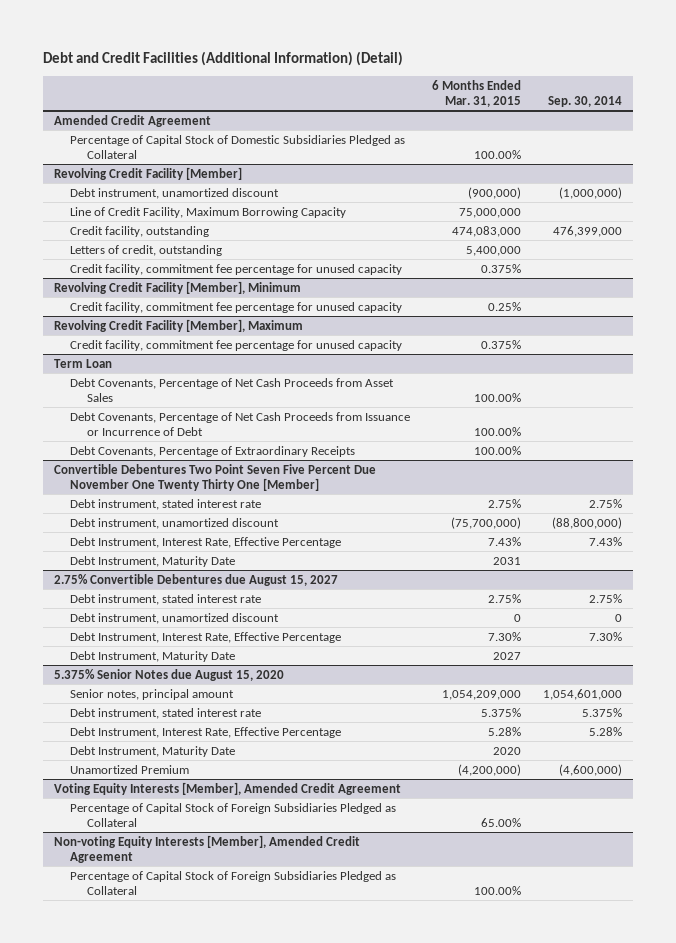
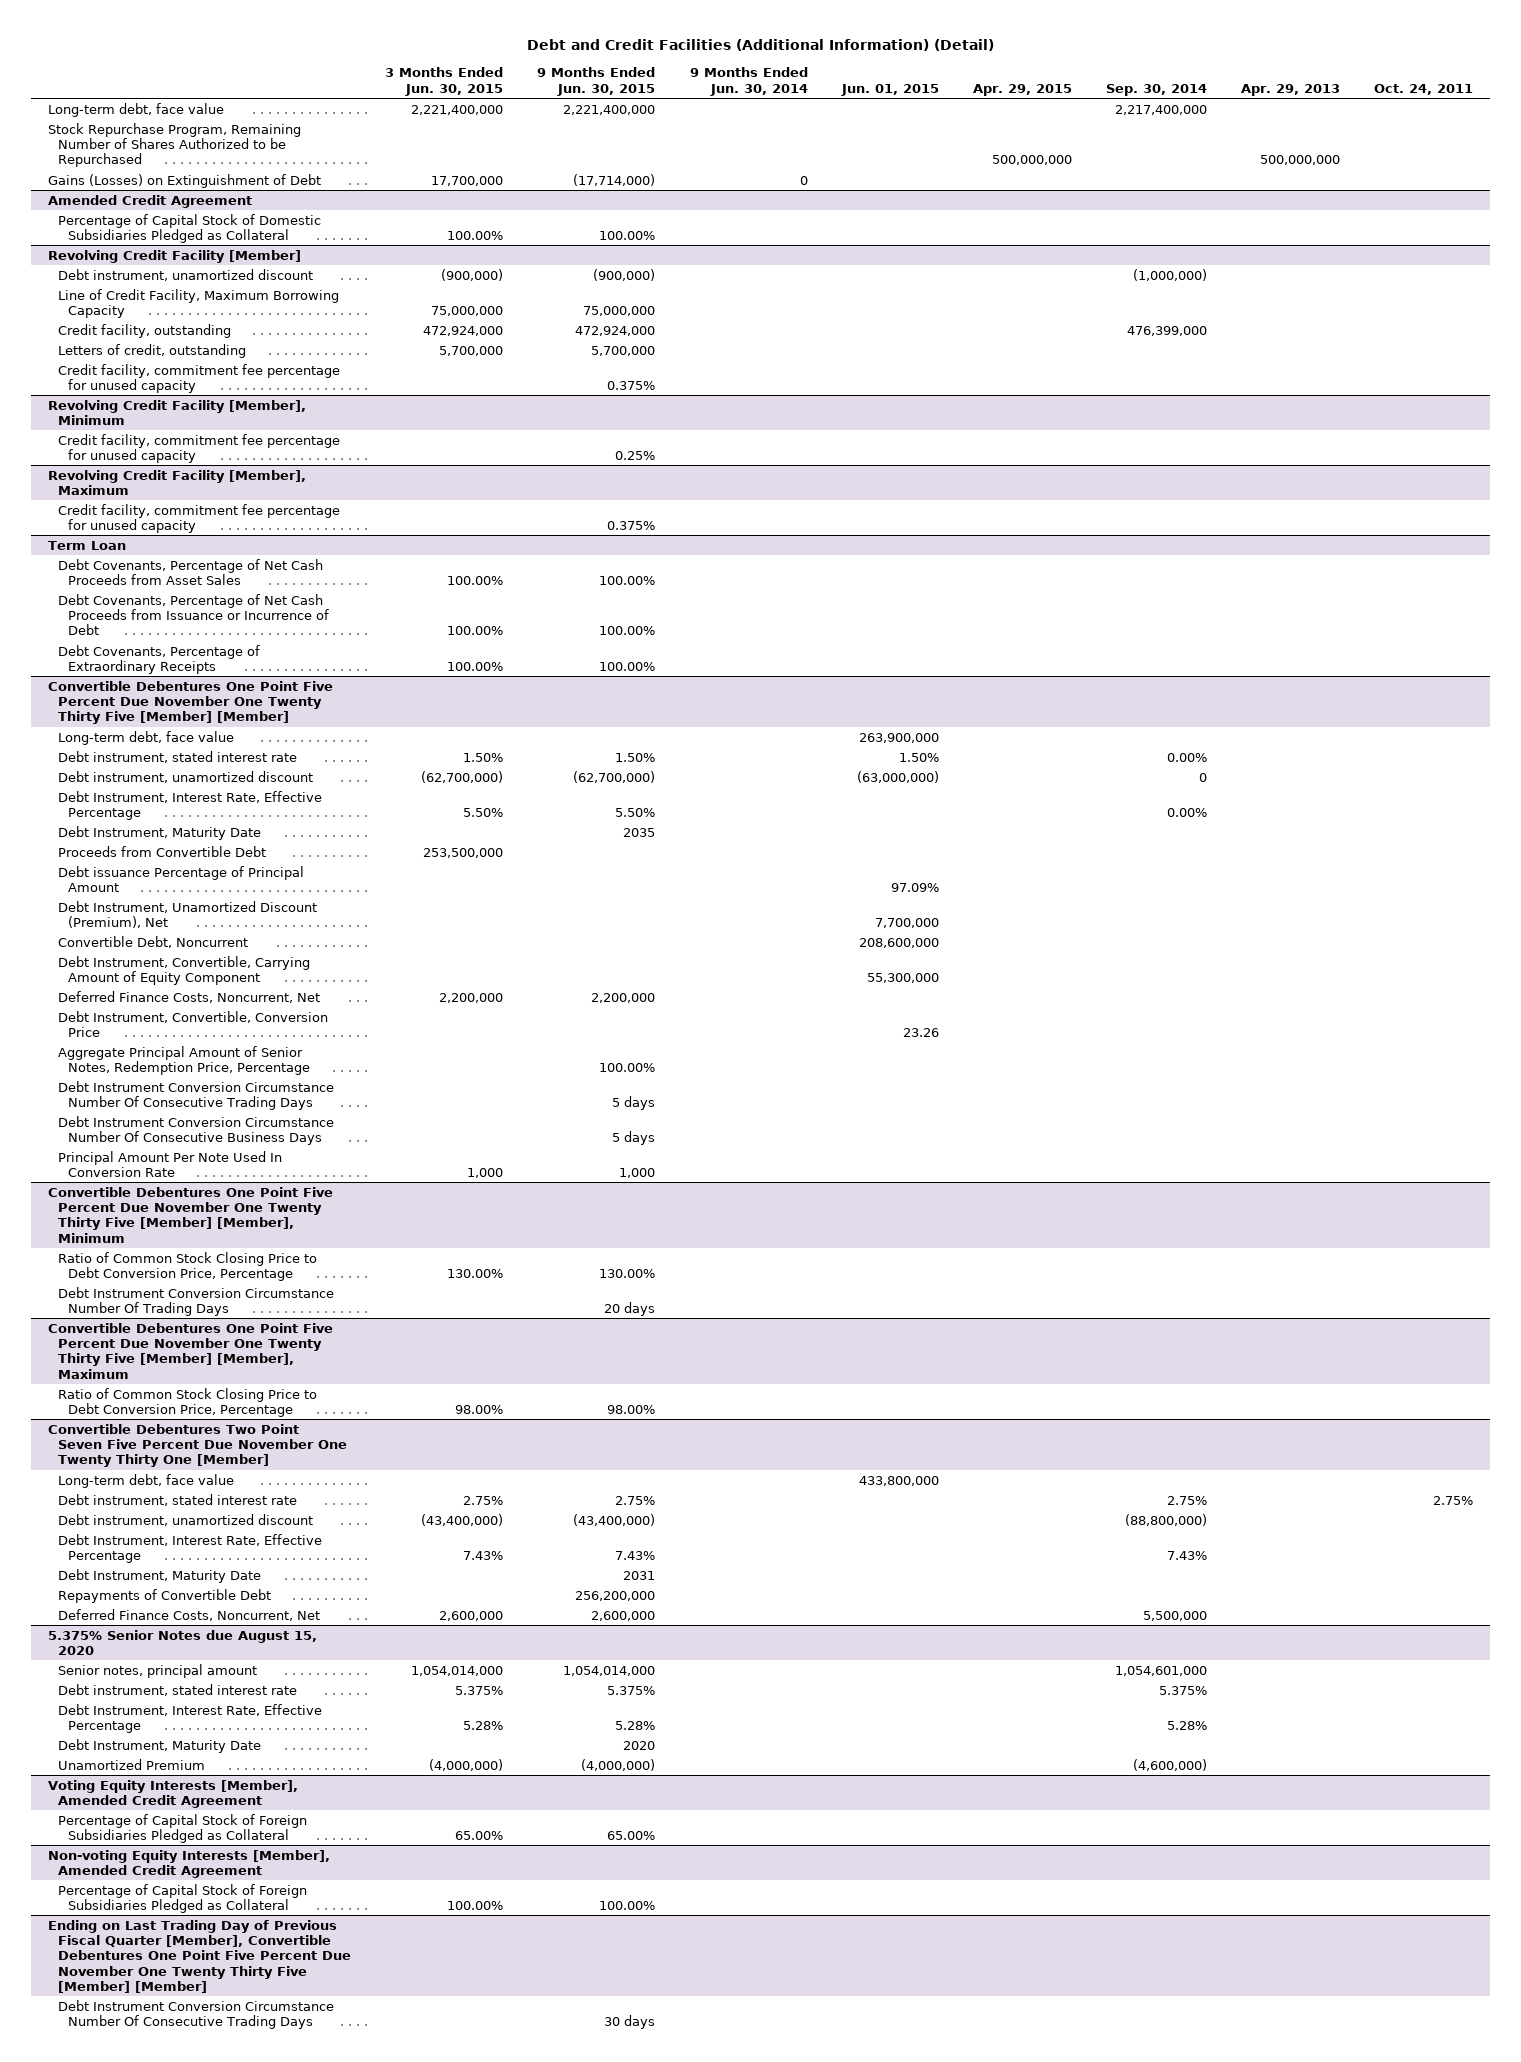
- | 6 Months Ended Mar. 31, 2015 | Sep. 30, 2014
+ | 3 Months Ended Jun. 30, 2015 | 9 Months Ended Jun. 30, 2015 | 9 Months Ended Jun. 30, 2014 | Jun. 01, 2015 | Apr. 29, 2015 | Sep. 30, 2014 | Apr. 29, 2013 | Oct. 24, 2011
+ Long-term debt, face value | 2,221,400,000 | 2,221,400,000 | | | | 2,217,400,000 | |
+ Stock Repurchase Program, Remaining Number of Shares Authorized to be Repurchased | | | | | 500,000,000 | | 500,000,000 |
+ Gains (Losses) on Extinguishment of Debt | 17,700,000 | (17,714,000) | 0 | | | | |
+ Convertible Debentures One Point Five Percent Due November One Twenty Thirty Five [Member] [Member]
+ Long-term debt, face value | | | | 263,900,000 | | | |
+ Debt instrument, stated interest rate | 1.50% | 1.50% | | 1.50% | | 0.00% | |
+ Debt instrument, unamortized discount | (62,700,000) | (62,700,000) | | (63,000,000) | | 0 | |
+ Debt Instrument, Interest Rate, Effective Percentage | 5.50% | 5.50% | | | | 0.00% | |
+ Debt Instrument, Maturity Date | | 2035 | | | | | |
+ Proceeds from Convertible Debt | 253,500,000 | | | | | | |
+ Debt issuance Percentage of Principal Amount | | | | 97.09% | | | |
+ Debt Instrument, Unamortized Discount (Premium), Net | | | | 7,700,000 | | | |
+ Convertible Debt, Noncurrent | | | | 208,600,000 | | | |
+ Debt Instrument, Convertible, Carrying Amount of Equity Component | | | | 55,300,000 | | | |
+ Deferred Finance Costs, Noncurrent, Net | 2,200,000 | 2,200,000 | | | | | |
+ Debt Instrument, Convertible, Conversion Price | | | | 23.26 | | | |
+ Aggregate Principal Amount of Senior Notes, Redemption Price, Percentage | | 100.00% | | | | | |
+ Debt Instrument Conversion Circumstance Number Of Consecutive Trading Days | | 5 days | | | | | |
+ Debt Instrument Conversion Circumstance Number Of Consecutive Business Days | | 5 days | | | | | |
+ Principal Amount Per Note Used In Conversion Rate | 1,000 | 1,000 | | | | | |
+ Convertible Debentures One Point Five Percent Due November One Twenty Thirty Five [Member] [Member], Minimum
+ Ratio of Common Stock Closing Price to Debt Conversion Price, Percentage | 130.00% | 130.00% | | | | | |
+ Debt Instrument Conversion Circumstance Number Of Trading Days | | 20 days | | | | | |
+ Convertible Debentures One Point Five Percent Due November One Twenty Thirty Five [Member] [Member], Maximum
+ Ratio of Common Stock Closing Price to Debt Conversion Price, Percentage | 98.00% | 98.00% | | | | | |
@ Convertible Debentures Two Point Seven Five Percent Due November One Twenty Thirty One [Member]
+ Long-term debt, face value | | | | 433,800,000 | | | |
- 2.75% Convertible Debentures due August 15, 2027
- Debt instrument, stated interest rate | 2.75% | 2.75%
- Debt instrument, unamortized discount | 0 | 0
- Debt Instrument, Interest Rate, Effective Percentage | 7.30% | 7.30%
- Debt Instrument, Maturity Date | 2027 |
@ Convertible Debentures Two Point Seven Five Percent Due November One Twenty Thirty One [Member]
+ Repayments of Convertible Debt | | 256,200,000 | | | | | |
+ Deferred Finance Costs, Noncurrent, Net | 2,600,000 | 2,600,000 | | | | 5,500,000 | |
+ Ending on Last Trading Day of Previous Fiscal Quarter [Member], Convertible Debentures One Point Five Percent Due November One Twenty Thirty Five [Member] [Member]
+ Debt Instrument Conversion Circumstance Number Of Consecutive Trading Days | | 30 days | | | | | |

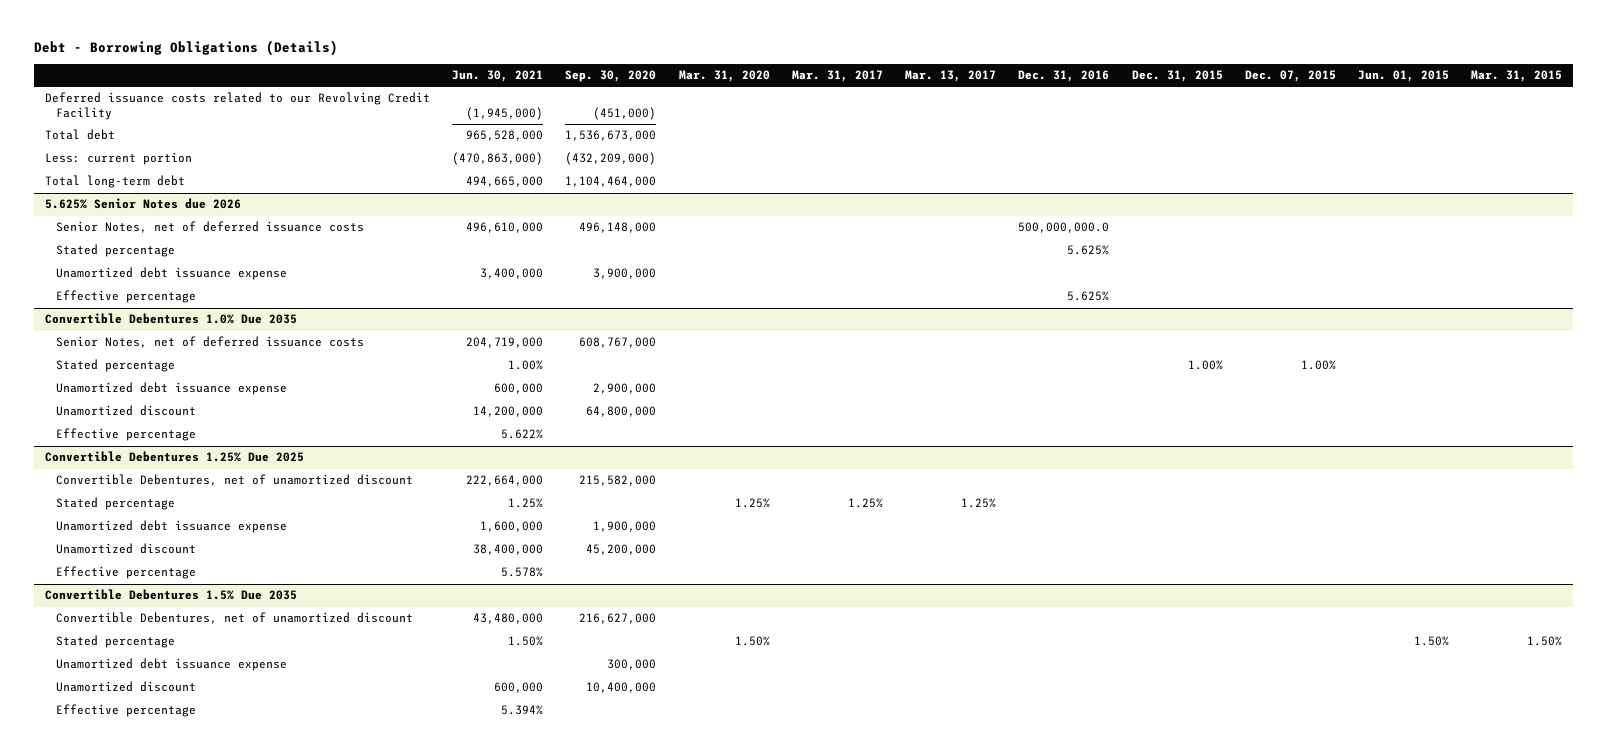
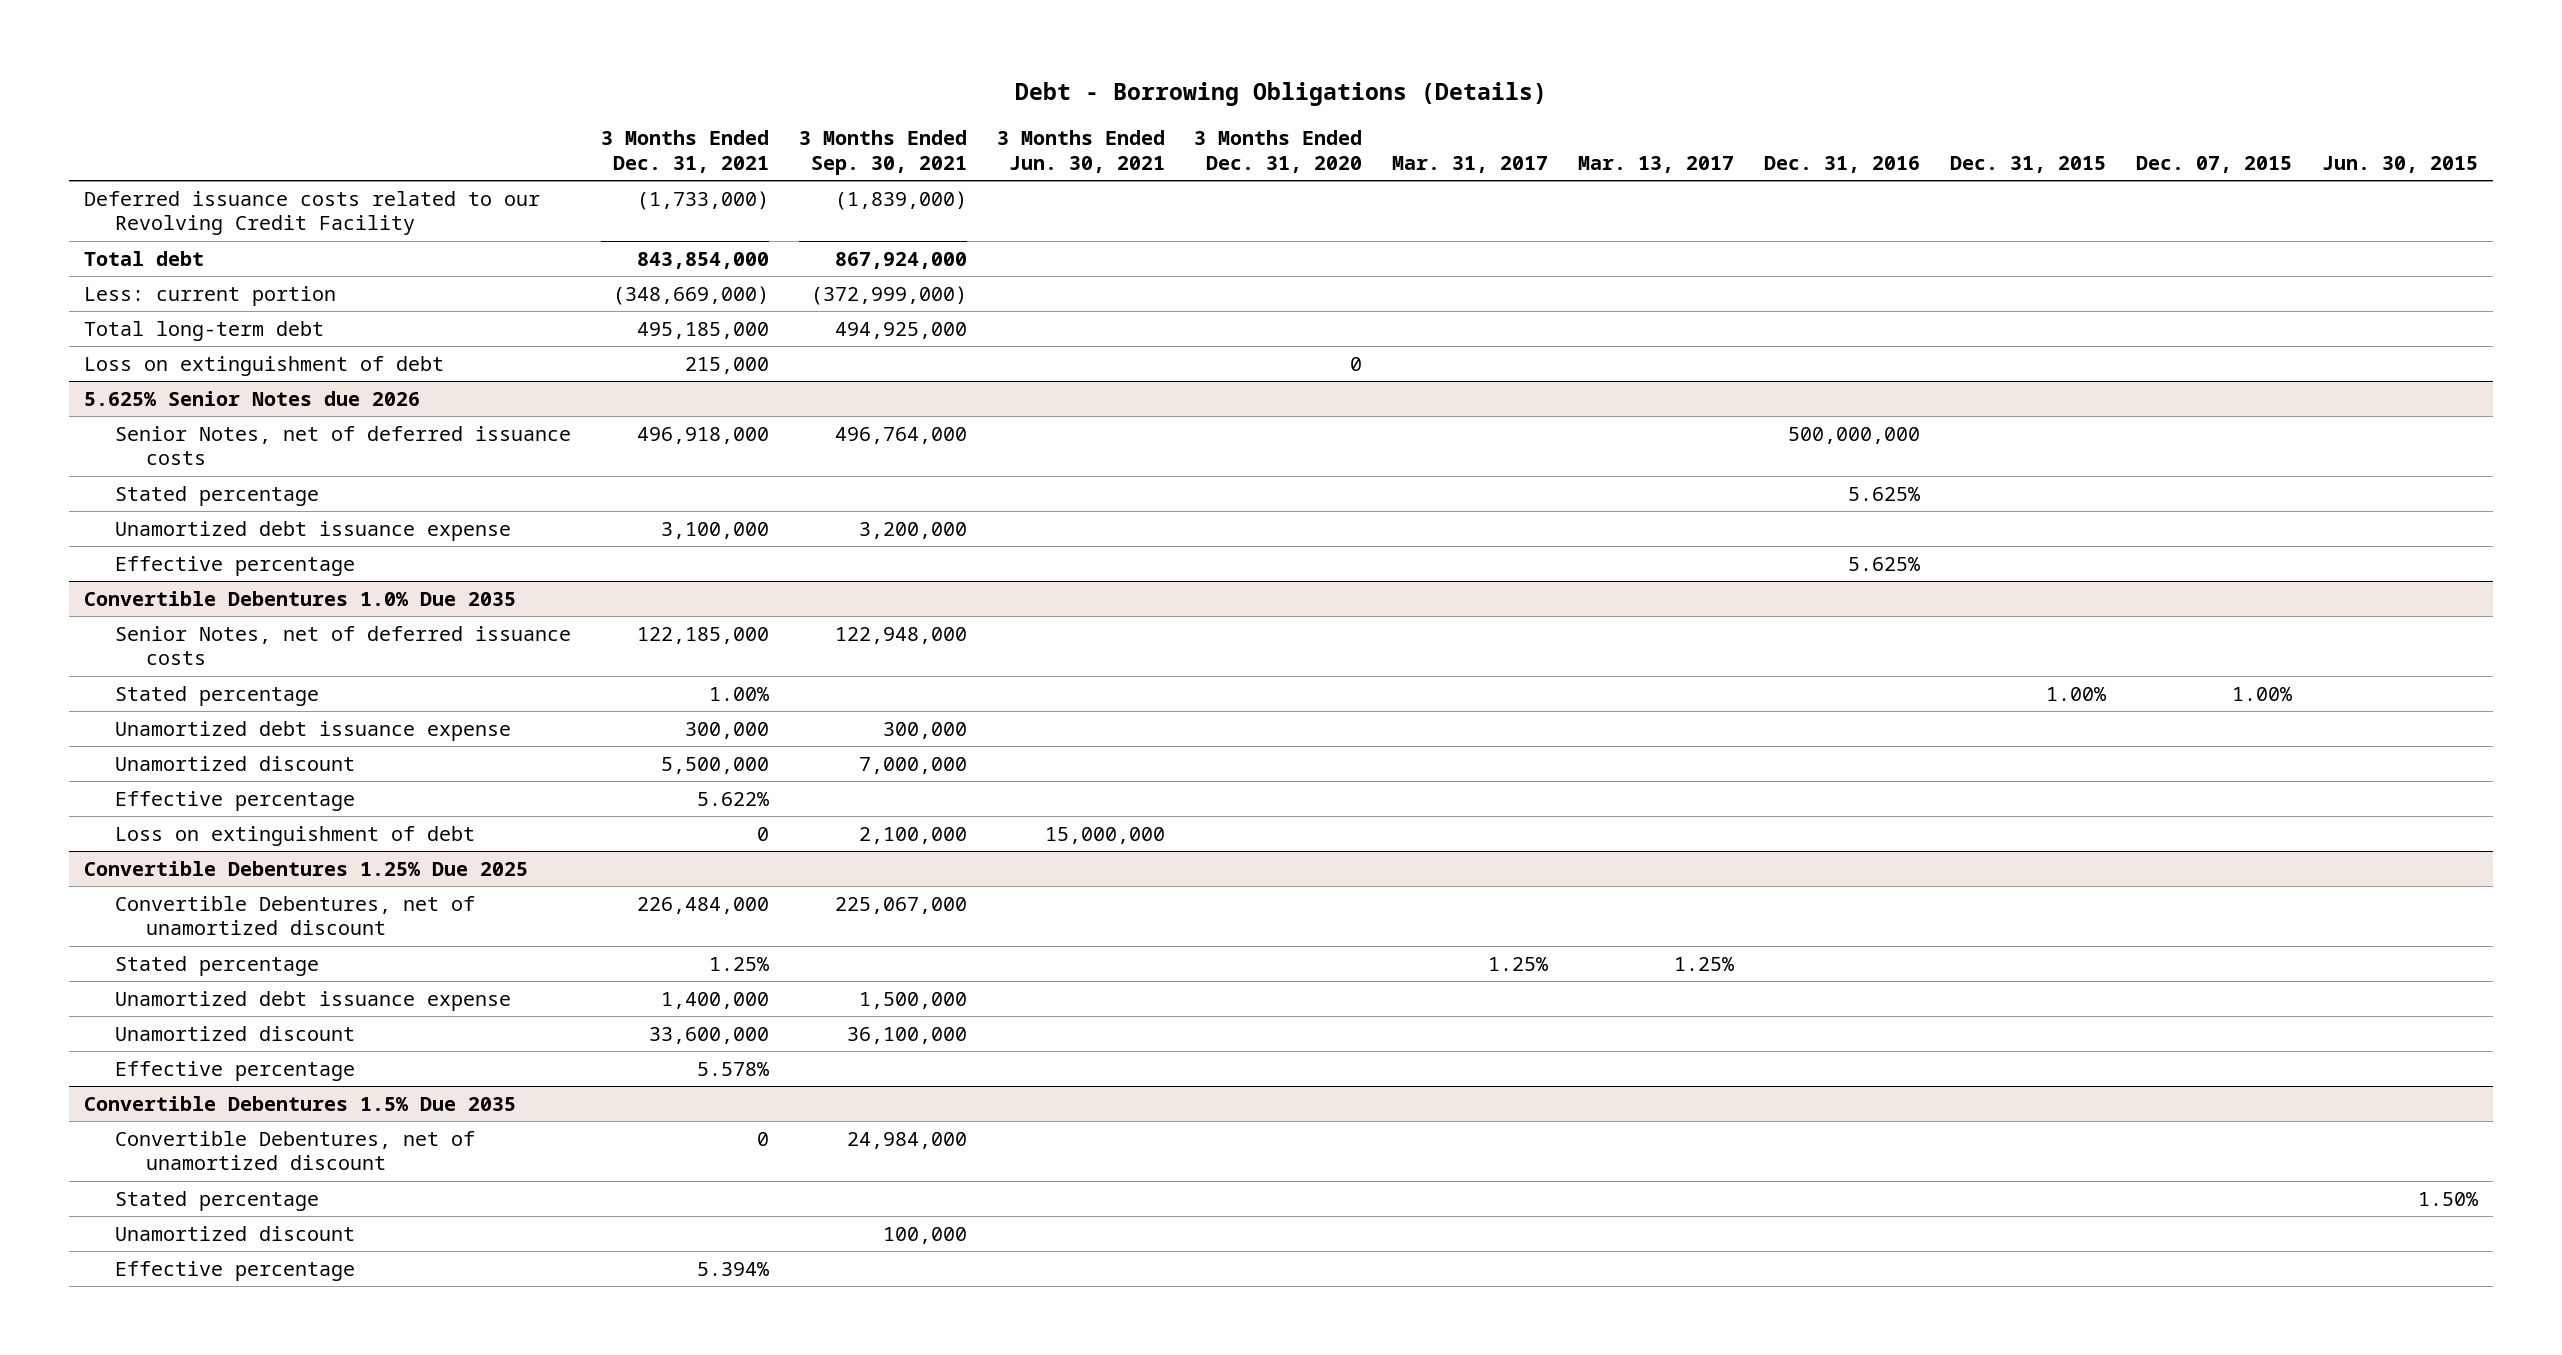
- | Jun. 30, 2021 | Sep. 30, 2020 | Mar. 31, 2020 | Mar. 31, 2017 | Mar. 13, 2017 | Dec. 31, 2016 | Dec. 31, 2015 | Dec. 07, 2015 | Jun. 01, 2015 | Mar. 31, 2015
+ | 3 Months Ended Dec. 31, 2021 | 3 Months Ended Sep. 30, 2021 | 3 Months Ended Jun. 30, 2021 | 3 Months Ended Dec. 31, 2020 | Mar. 31, 2017 | Mar. 13, 2017 | Dec. 31, 2016 | Dec. 31, 2015 | Dec. 07, 2015 | Jun. 30, 2015
+ Loss on extinguishment of debt | 215,000 | | | 0 | | | | | |
@ 5.625% Senior Notes due 2026
- Senior Notes, net of deferred issuance costs | 496,610,000 | 496,148,000 | | | | 500,000,000.0 | | | |
+ Senior Notes, net of deferred issuance costs | 496,918,000 | 496,764,000 | | | | | 500,000,000 | | |
@ Convertible Debentures 1.0% Due 2035
+ Loss on extinguishment of debt | 0 | 2,100,000 | 15,000,000 | | | | | | |
@ Convertible Debentures 1.5% Due 2035
- Unamortized debt issuance expense | | 300,000 | | | | | | | |

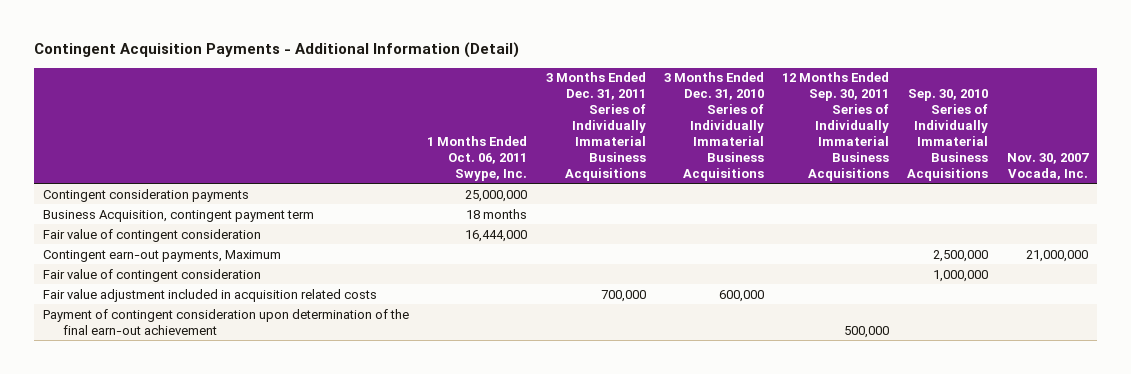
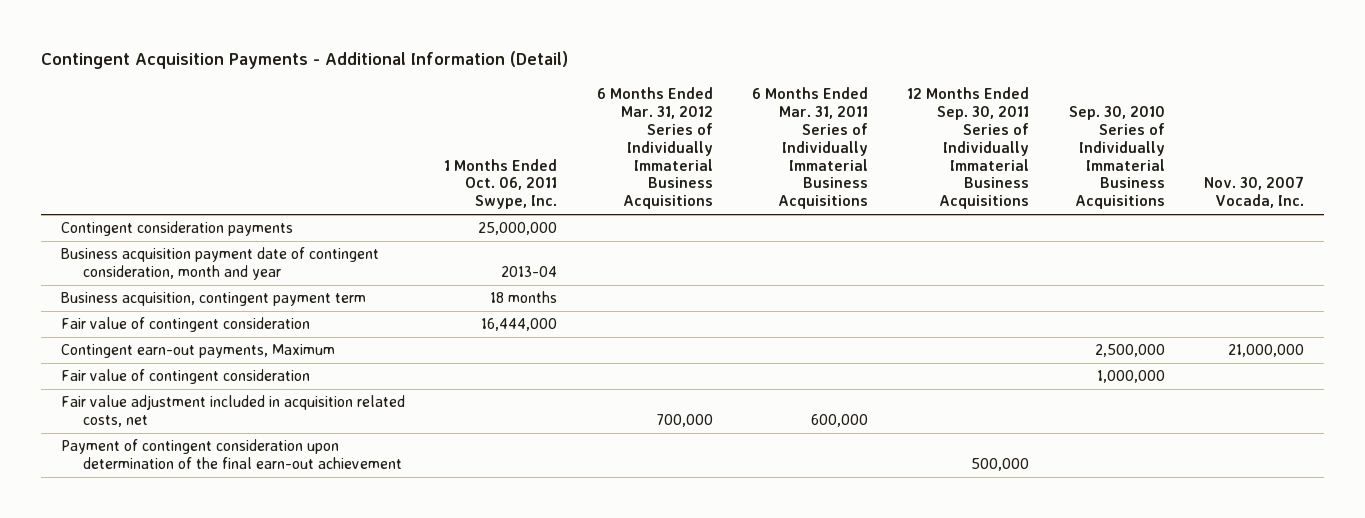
- | 1 Months Ended Oct. 06, 2011 Swype, Inc. | 3 Months Ended Dec. 31, 2011 Series of Individually Immaterial Business Acquisitions | 3 Months Ended Dec. 31, 2010 Series of Individually Immaterial Business Acquisitions | 12 Months Ended Sep. 30, 2011 Series of Individually Immaterial Business Acquisitions | Sep. 30, 2010 Series of Individually Immaterial Business Acquisitions | Nov. 30, 2007 Vocada, Inc.
+ | 1 Months Ended Oct. 06, 2011 Swype, Inc. | 6 Months Ended Mar. 31, 2012 Series of Individually Immaterial Business Acquisitions | 6 Months Ended Mar. 31, 2011 Series of Individually Immaterial Business Acquisitions | 12 Months Ended Sep. 30, 2011 Series of Individually Immaterial Business Acquisitions | Sep. 30, 2010 Series of Individually Immaterial Business Acquisitions | Nov. 30, 2007 Vocada, Inc.
- Business Acquisition, contingent payment term | 18 months | | | | |
+ Business acquisition payment date of contingent consideration, month and year | 2013-04 | | | | |
+ Business acquisition, contingent payment term | 18 months | | | | |
- Fair value adjustment included in acquisition related costs | | 700,000 | 600,000 | | |
+ Fair value adjustment included in acquisition related costs, net | | 700,000 | 600,000 | | |

